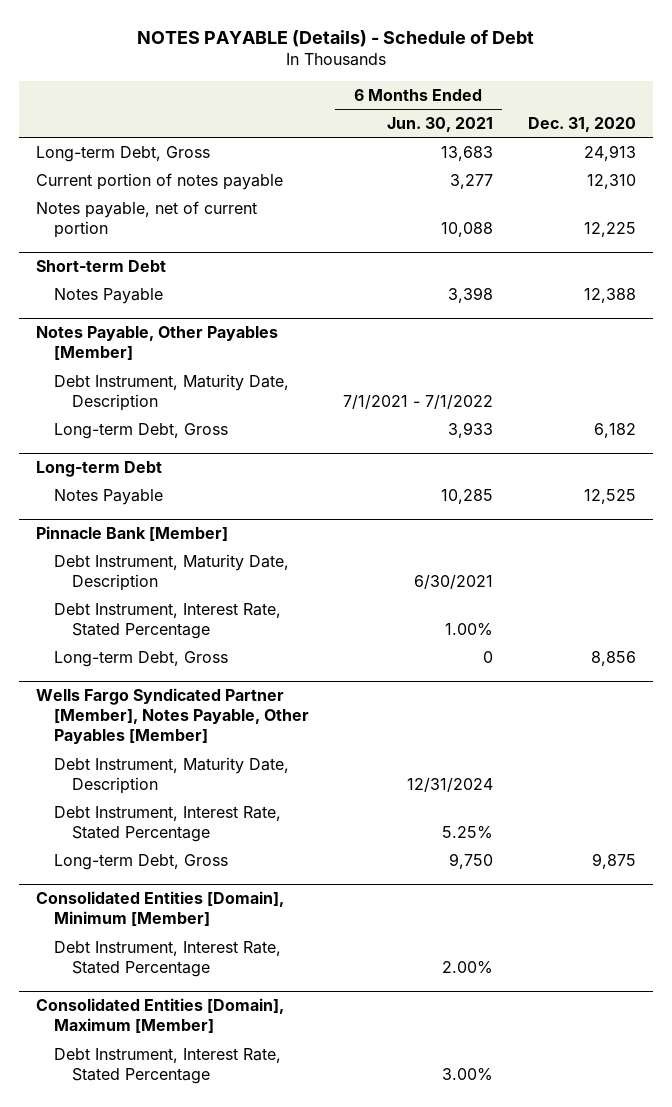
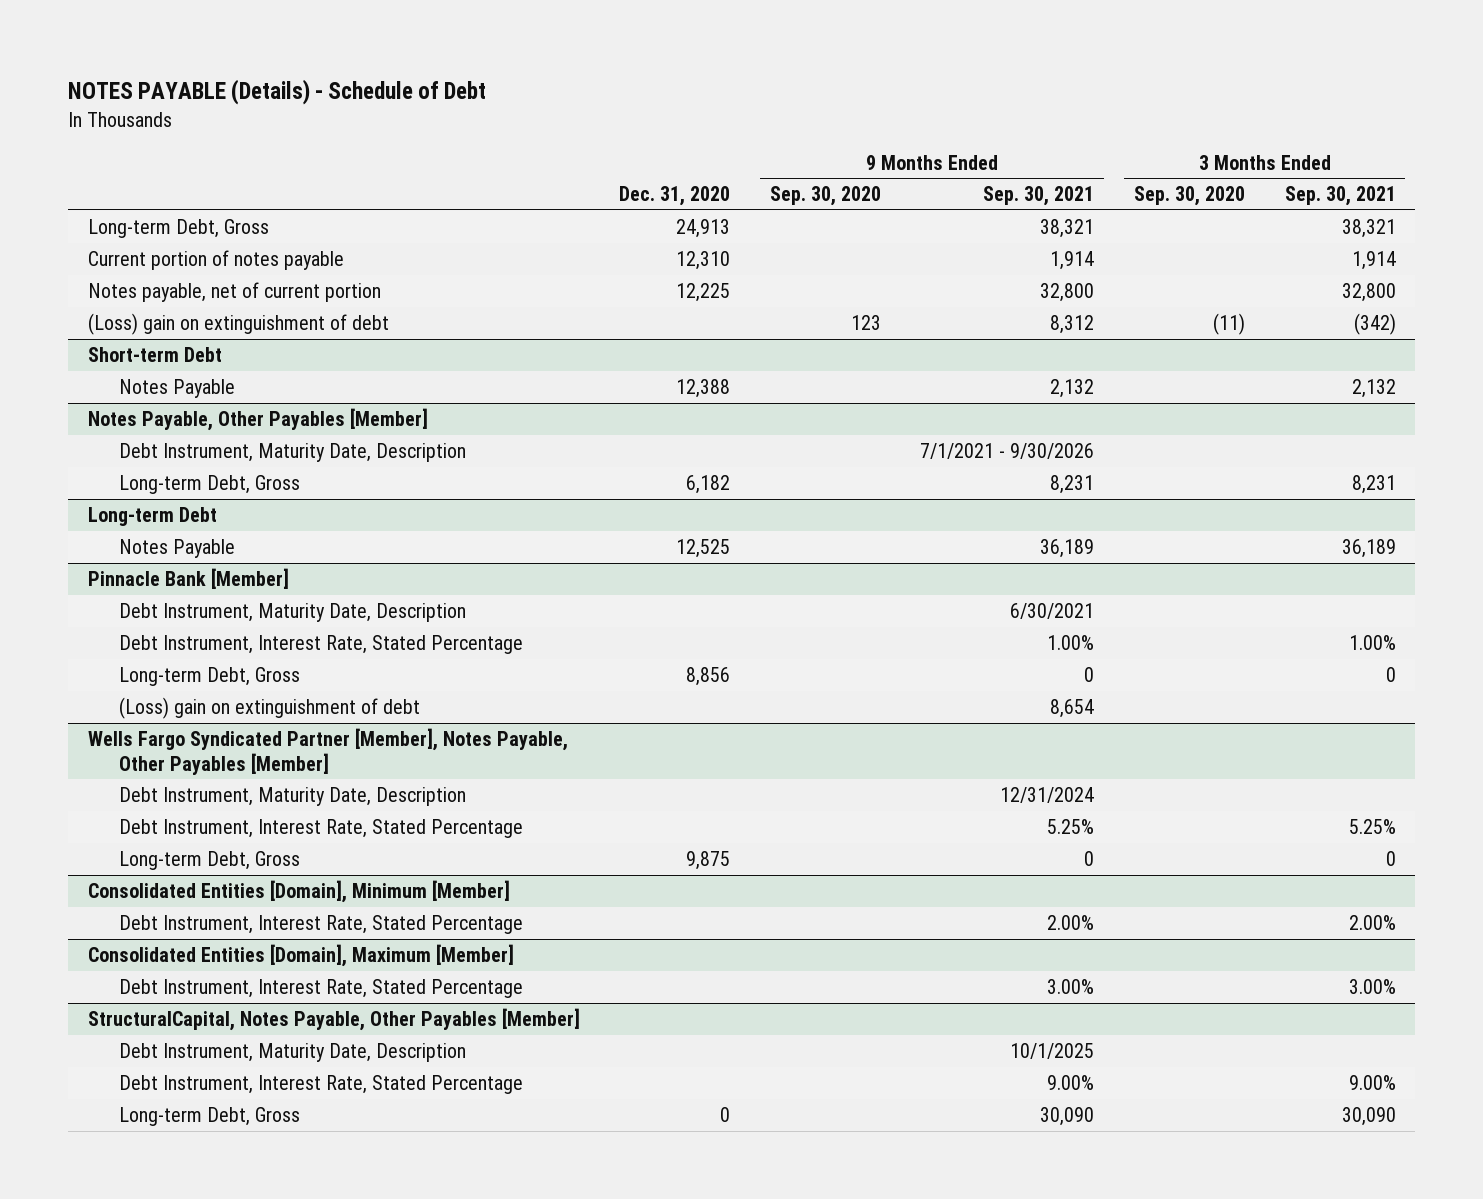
- | 6 Months Ended Jun. 30, 2021 | Dec. 31, 2020
+ | Dec. 31, 2020 | 9 Months Ended Sep. 30, 2020 | 9 Months Ended Sep. 30, 2021 | 3 Months Ended Sep. 30, 2020 | 3 Months Ended Sep. 30, 2021
+ (Loss) gain on extinguishment of debt | | 123 | 8,312 | (11) | (342)
@ Pinnacle Bank [Member]
+ (Loss) gain on extinguishment of debt | | | 8,654 | |
+ StructuralCapital, Notes Payable, Other Payables [Member]
+ Debt Instrument, Maturity Date, Description | | | 10/1/2025 | |
+ Debt Instrument, Interest Rate, Stated Percentage | | | 9.00% | | 9.00%
+ Long-term Debt, Gross | 0 | | 30,090 | | 30,090

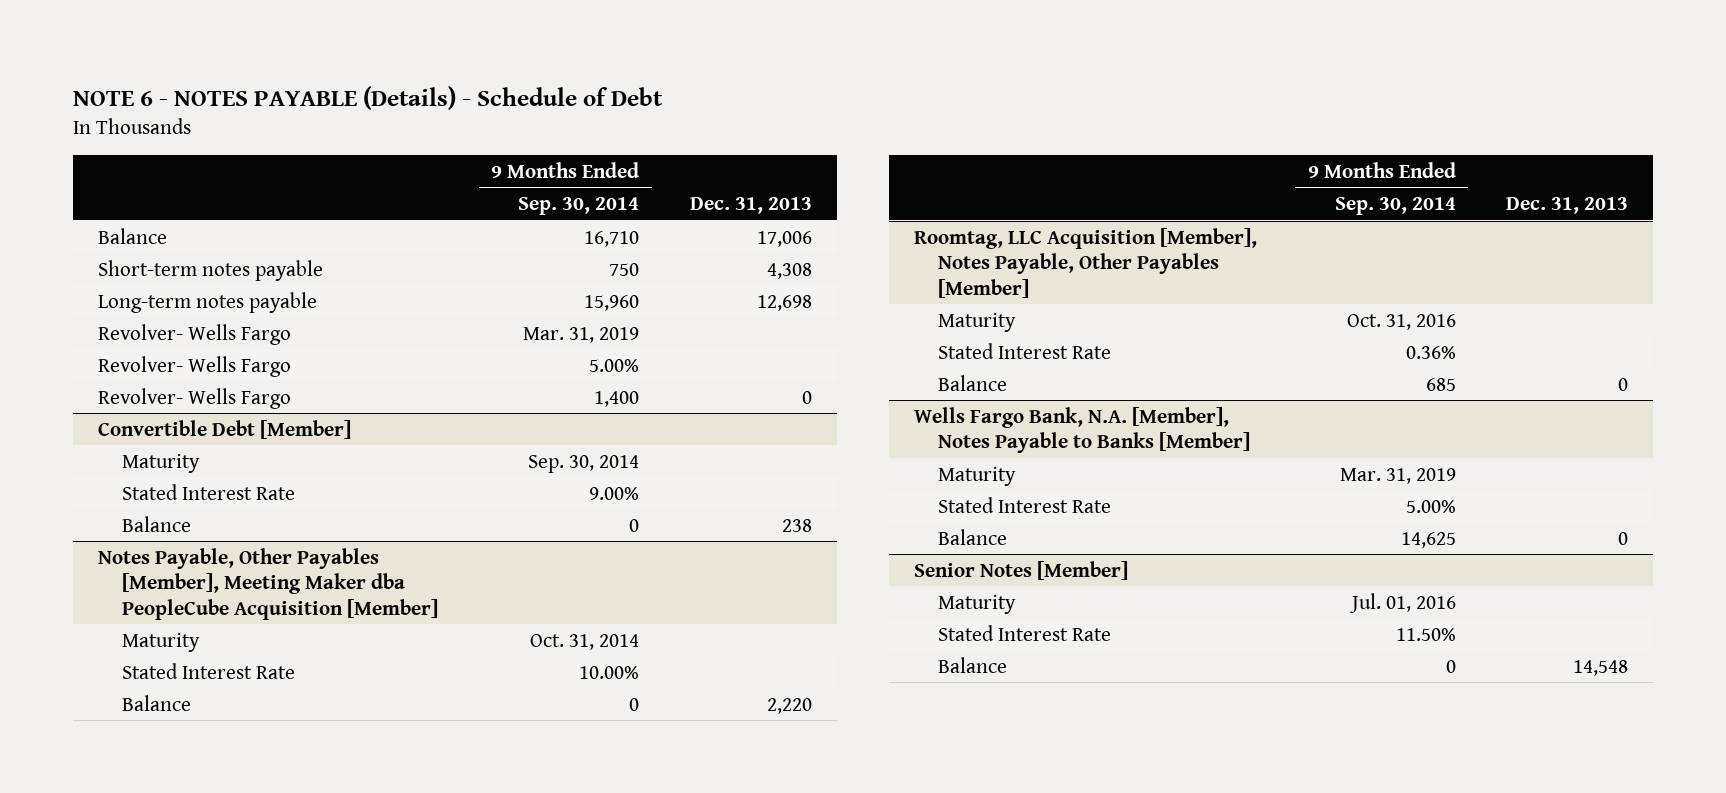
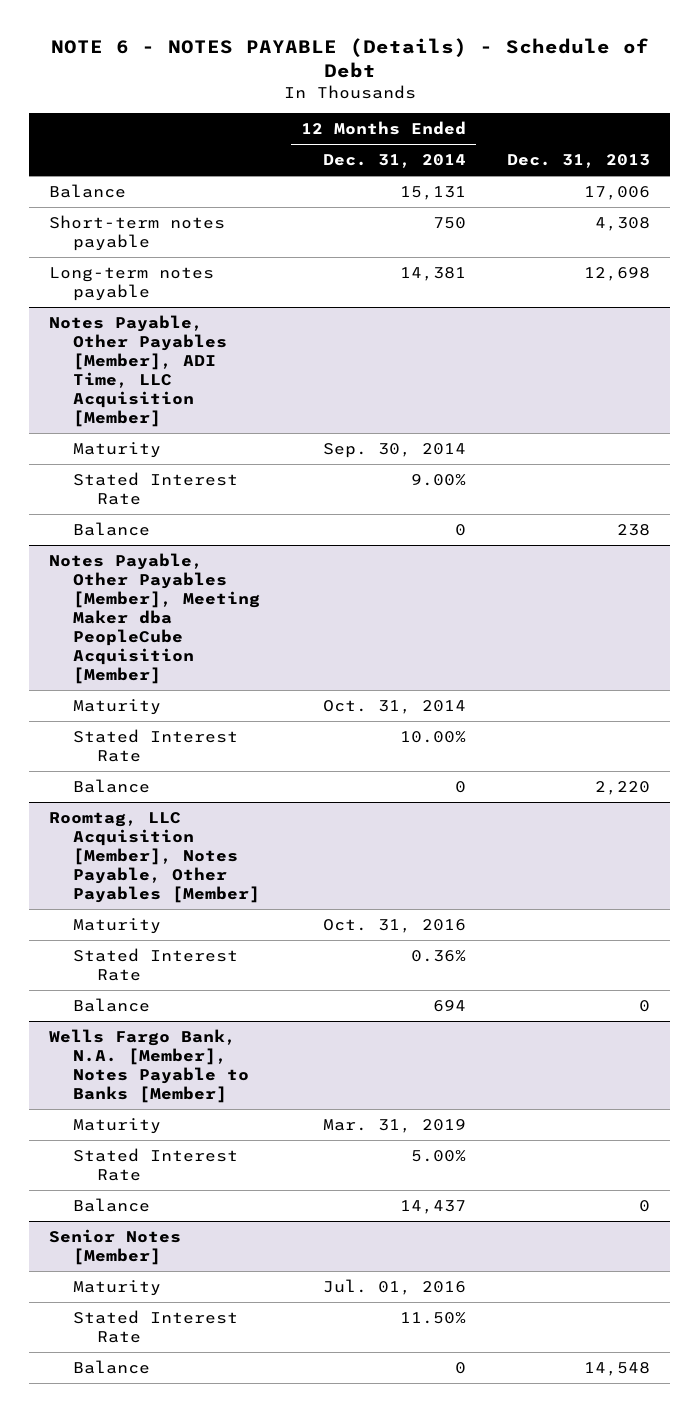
- | 9 Months Ended Sep. 30, 2014 | Dec. 31, 2013
+ | 12 Months Ended Dec. 31, 2014 | Dec. 31, 2013
- Revolver- Wells Fargo | Mar. 31, 2019 |
- Revolver- Wells Fargo | 5.00% |
- Revolver- Wells Fargo | 1,400 | 0
- Convertible Debt [Member]
+ Notes Payable, Other Payables [Member], ADI Time, LLC Acquisition [Member]

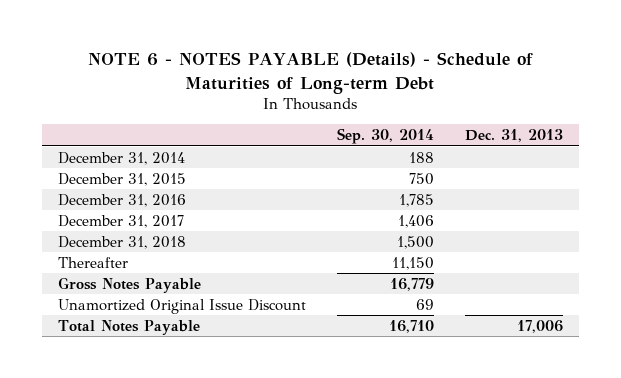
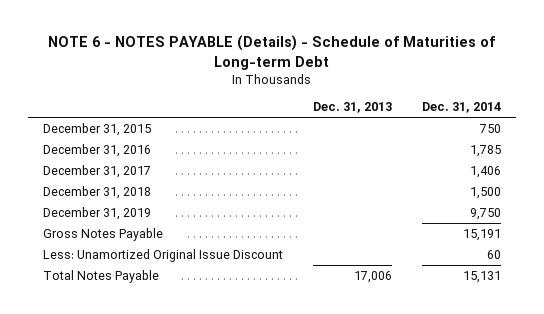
- | Sep. 30, 2014 | Dec. 31, 2013
+ | Dec. 31, 2013 | Dec. 31, 2014
- December 31, 2014 | 188 |
- Thereafter | 11,150 |
+ December 31, 2019 | | 9,750
- Unamortized Original Issue Discount | 69 |
+ Less: Unamortized Original Issue Discount | | 60

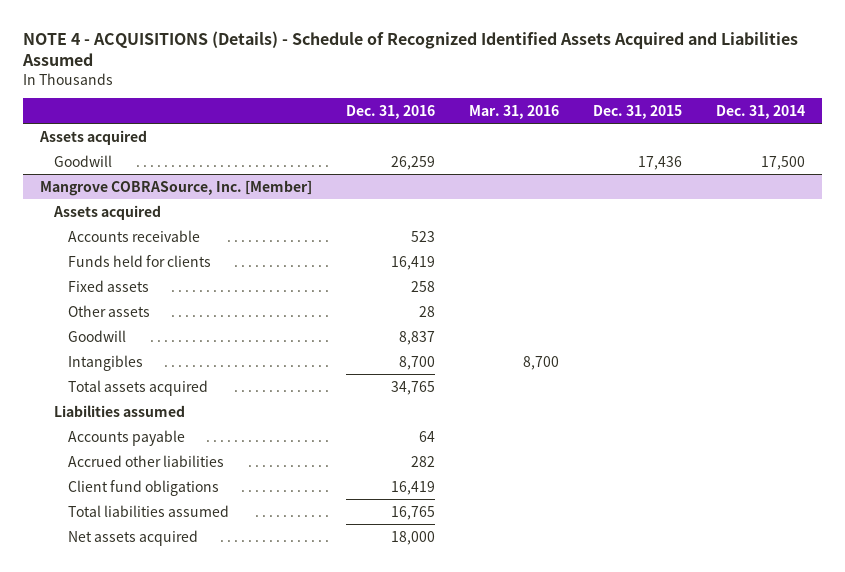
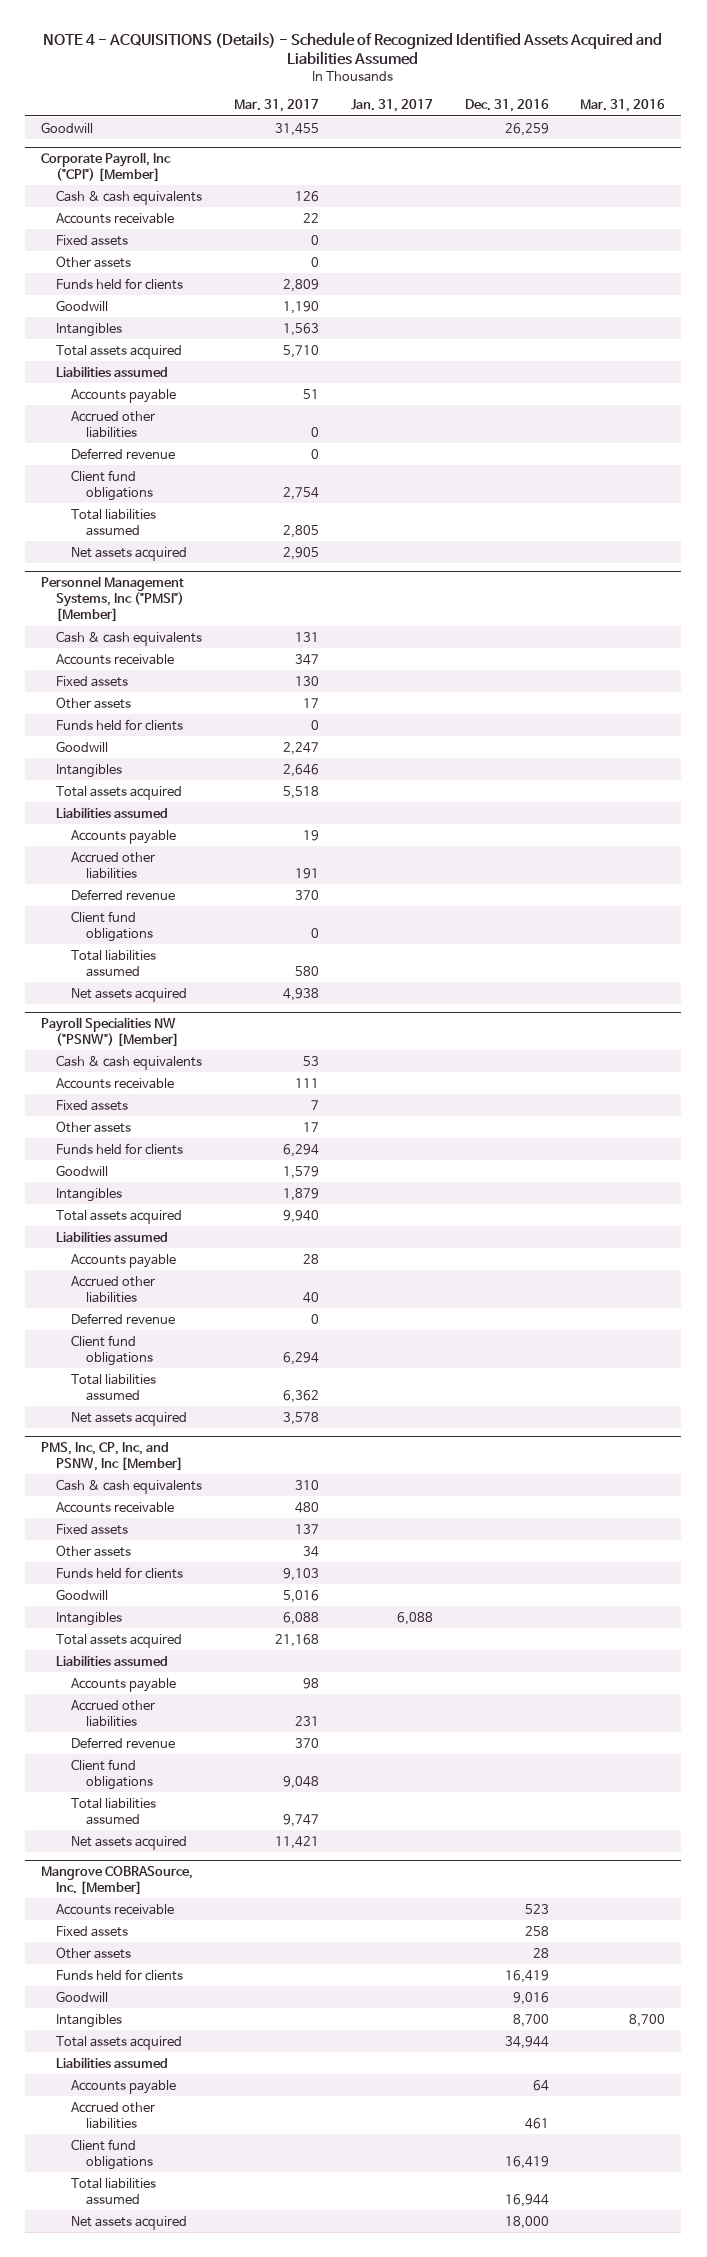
- | Dec. 31, 2016 | Mar. 31, 2016 | Dec. 31, 2015 | Dec. 31, 2014
+ | Mar. 31, 2017 | Jan. 31, 2017 | Dec. 31, 2016 | Mar. 31, 2016
- Assets acquired
+ Corporate Payroll, Inc ("CPI") [Member]
+ Cash & cash equivalents | 126 | | |
+ Accounts receivable | 22 | | |
+ Fixed assets | 0 | | |
+ Other assets | 0 | | |
+ Funds held for clients | 2,809 | | |
+ Goodwill | 1,190 | | |
+ Intangibles | 1,563 | | |
+ Total assets acquired | 5,710 | | |
+ Liabilities assumed
+ Accounts payable | 51 | | |
+ Accrued other liabilities | 0 | | |
+ Deferred revenue | 0 | | |
+ Client fund obligations | 2,754 | | |
+ Total liabilities assumed | 2,805 | | |
+ Net assets acquired | 2,905 | | |
+ Personnel Management Systems, Inc ("PMSI") [Member]
+ Cash & cash equivalents | 131 | | |
+ Accounts receivable | 347 | | |
+ Fixed assets | 130 | | |
+ Other assets | 17 | | |
+ Funds held for clients | 0 | | |
+ Goodwill | 2,247 | | |
+ Intangibles | 2,646 | | |
+ Total assets acquired | 5,518 | | |
+ Liabilities assumed
+ Accounts payable | 19 | | |
+ Accrued other liabilities | 191 | | |
+ Deferred revenue | 370 | | |
+ Client fund obligations | 0 | | |
+ Total liabilities assumed | 580 | | |
+ Net assets acquired | 4,938 | | |
+ Payroll Specialities NW ("PSNW") [Member]
+ Cash & cash equivalents | 53 | | |
+ Accounts receivable | 111 | | |
+ Fixed assets | 7 | | |
+ Other assets | 17 | | |
+ Funds held for clients | 6,294 | | |
+ Goodwill | 1,579 | | |
+ Intangibles | 1,879 | | |
+ Total assets acquired | 9,940 | | |
+ Liabilities assumed
+ Accounts payable | 28 | | |
+ Accrued other liabilities | 40 | | |
+ Deferred revenue | 0 | | |
+ Client fund obligations | 6,294 | | |
+ Total liabilities assumed | 6,362 | | |
+ Net assets acquired | 3,578 | | |
+ PMS, Inc, CP, Inc, and PSNW, Inc [Member]
+ Cash & cash equivalents | 310 | | |
+ Accounts receivable | 480 | | |
+ Fixed assets | 137 | | |
+ Other assets | 34 | | |
+ Funds held for clients | 9,103 | | |
+ Goodwill | 5,016 | | |
+ Intangibles | 6,088 | 6,088 | |
+ Total assets acquired | 21,168 | | |
+ Liabilities assumed
+ Accounts payable | 98 | | |
+ Accrued other liabilities | 231 | | |
+ Deferred revenue | 370 | | |
+ Client fund obligations | 9,048 | | |
+ Total liabilities assumed | 9,747 | | |
+ Net assets acquired | 11,421 | | |
@ Mangrove COBRASource, Inc. [Member]
- Assets acquired
- Goodwill | 8,837 | | |
moved down: Funds held for clients | | | 16,419 |
+ Goodwill | | | 9,016 |
- Total assets acquired | 34,765 | | |
+ Total assets acquired | | | 34,944 |
- Accrued other liabilities | 282 | | |
+ Accrued other liabilities | | | 461 |
- Total liabilities assumed | 16,765 | | |
+ Total liabilities assumed | | | 16,944 |

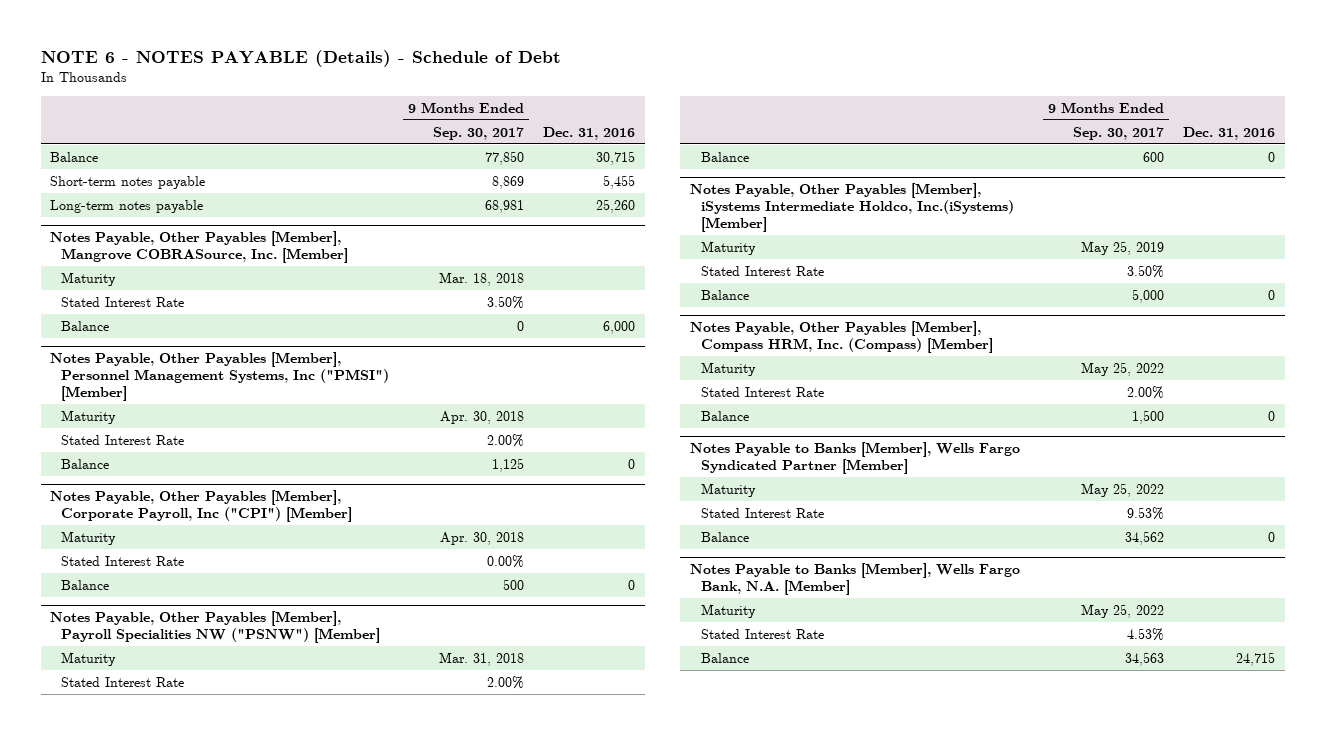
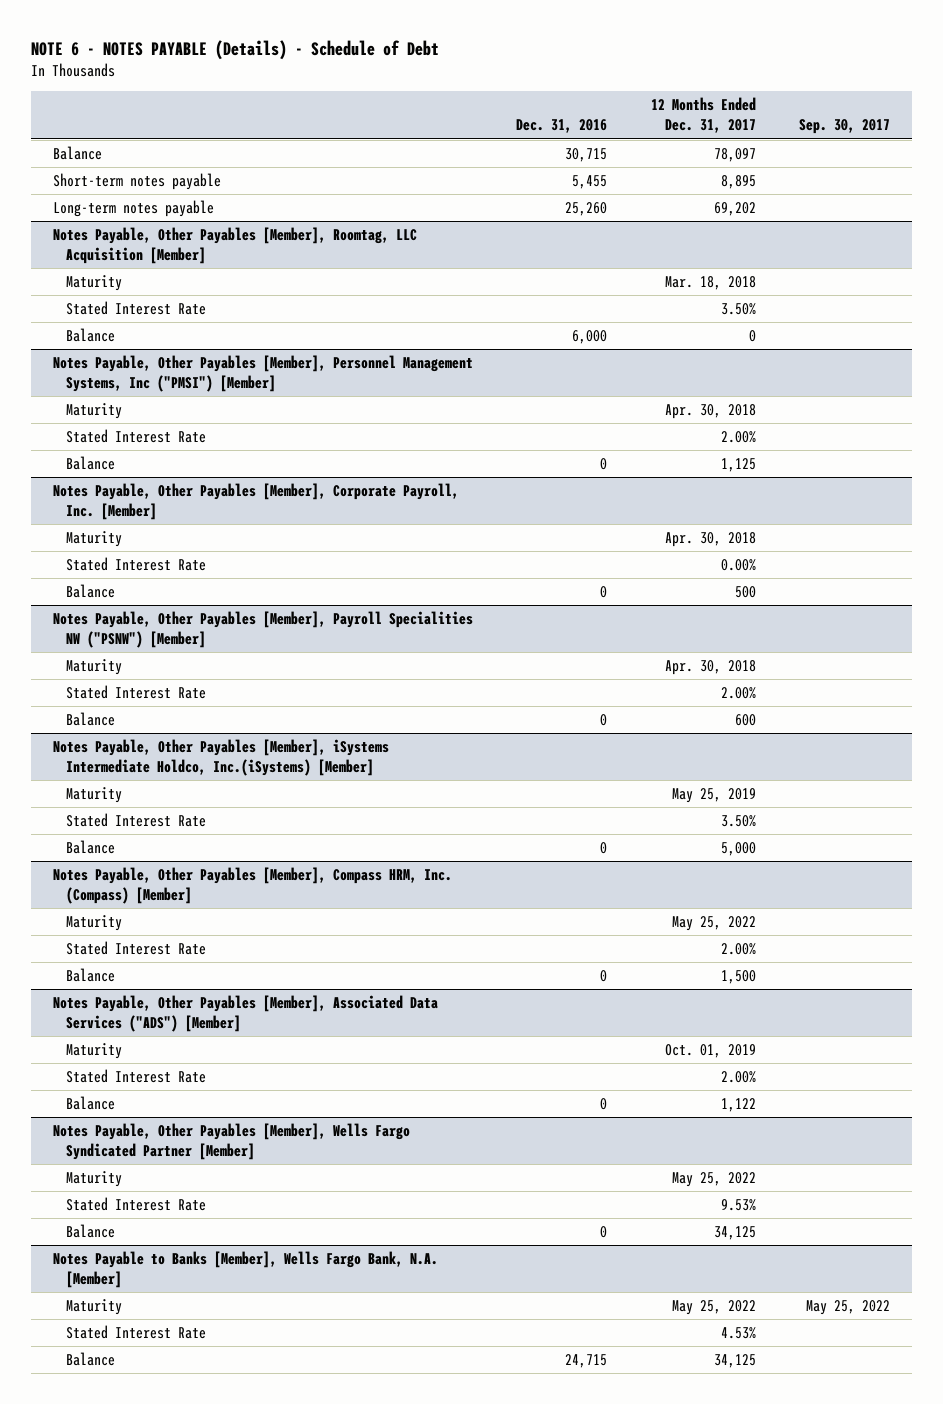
- | 9 Months Ended Sep. 30, 2017 | Dec. 31, 2016
+ | Dec. 31, 2016 | 12 Months Ended Dec. 31, 2017 | Sep. 30, 2017
- Notes Payable, Other Payables [Member], Mangrove COBRASource, Inc. [Member]
+ Notes Payable, Other Payables [Member], Roomtag, LLC Acquisition [Member]
- Notes Payable, Other Payables [Member], Corporate Payroll, Inc ("CPI") [Member]
+ Notes Payable, Other Payables [Member], Corporate Payroll, Inc. [Member]
- Notes Payable to Banks [Member], Wells Fargo Syndicated Partner [Member]
+ Notes Payable, Other Payables [Member], Associated Data Services ("ADS") [Member]
+ Maturity | | Oct. 01, 2019 |
+ Stated Interest Rate | | 2.00% |
+ Balance | 0 | 1,122 |
+ Notes Payable, Other Payables [Member], Wells Fargo Syndicated Partner [Member]

